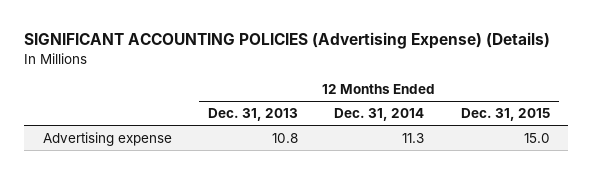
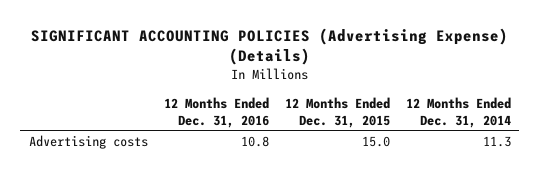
- | 12 Months Ended Dec. 31, 2013 | 12 Months Ended Dec. 31, 2014 | 12 Months Ended Dec. 31, 2015
+ | 12 Months Ended Dec. 31, 2016 | 12 Months Ended Dec. 31, 2015 | 12 Months Ended Dec. 31, 2014
- Advertising expense | 10.8 | 11.3 | 15.0
+ Advertising costs | 10.8 | 15.0 | 11.3

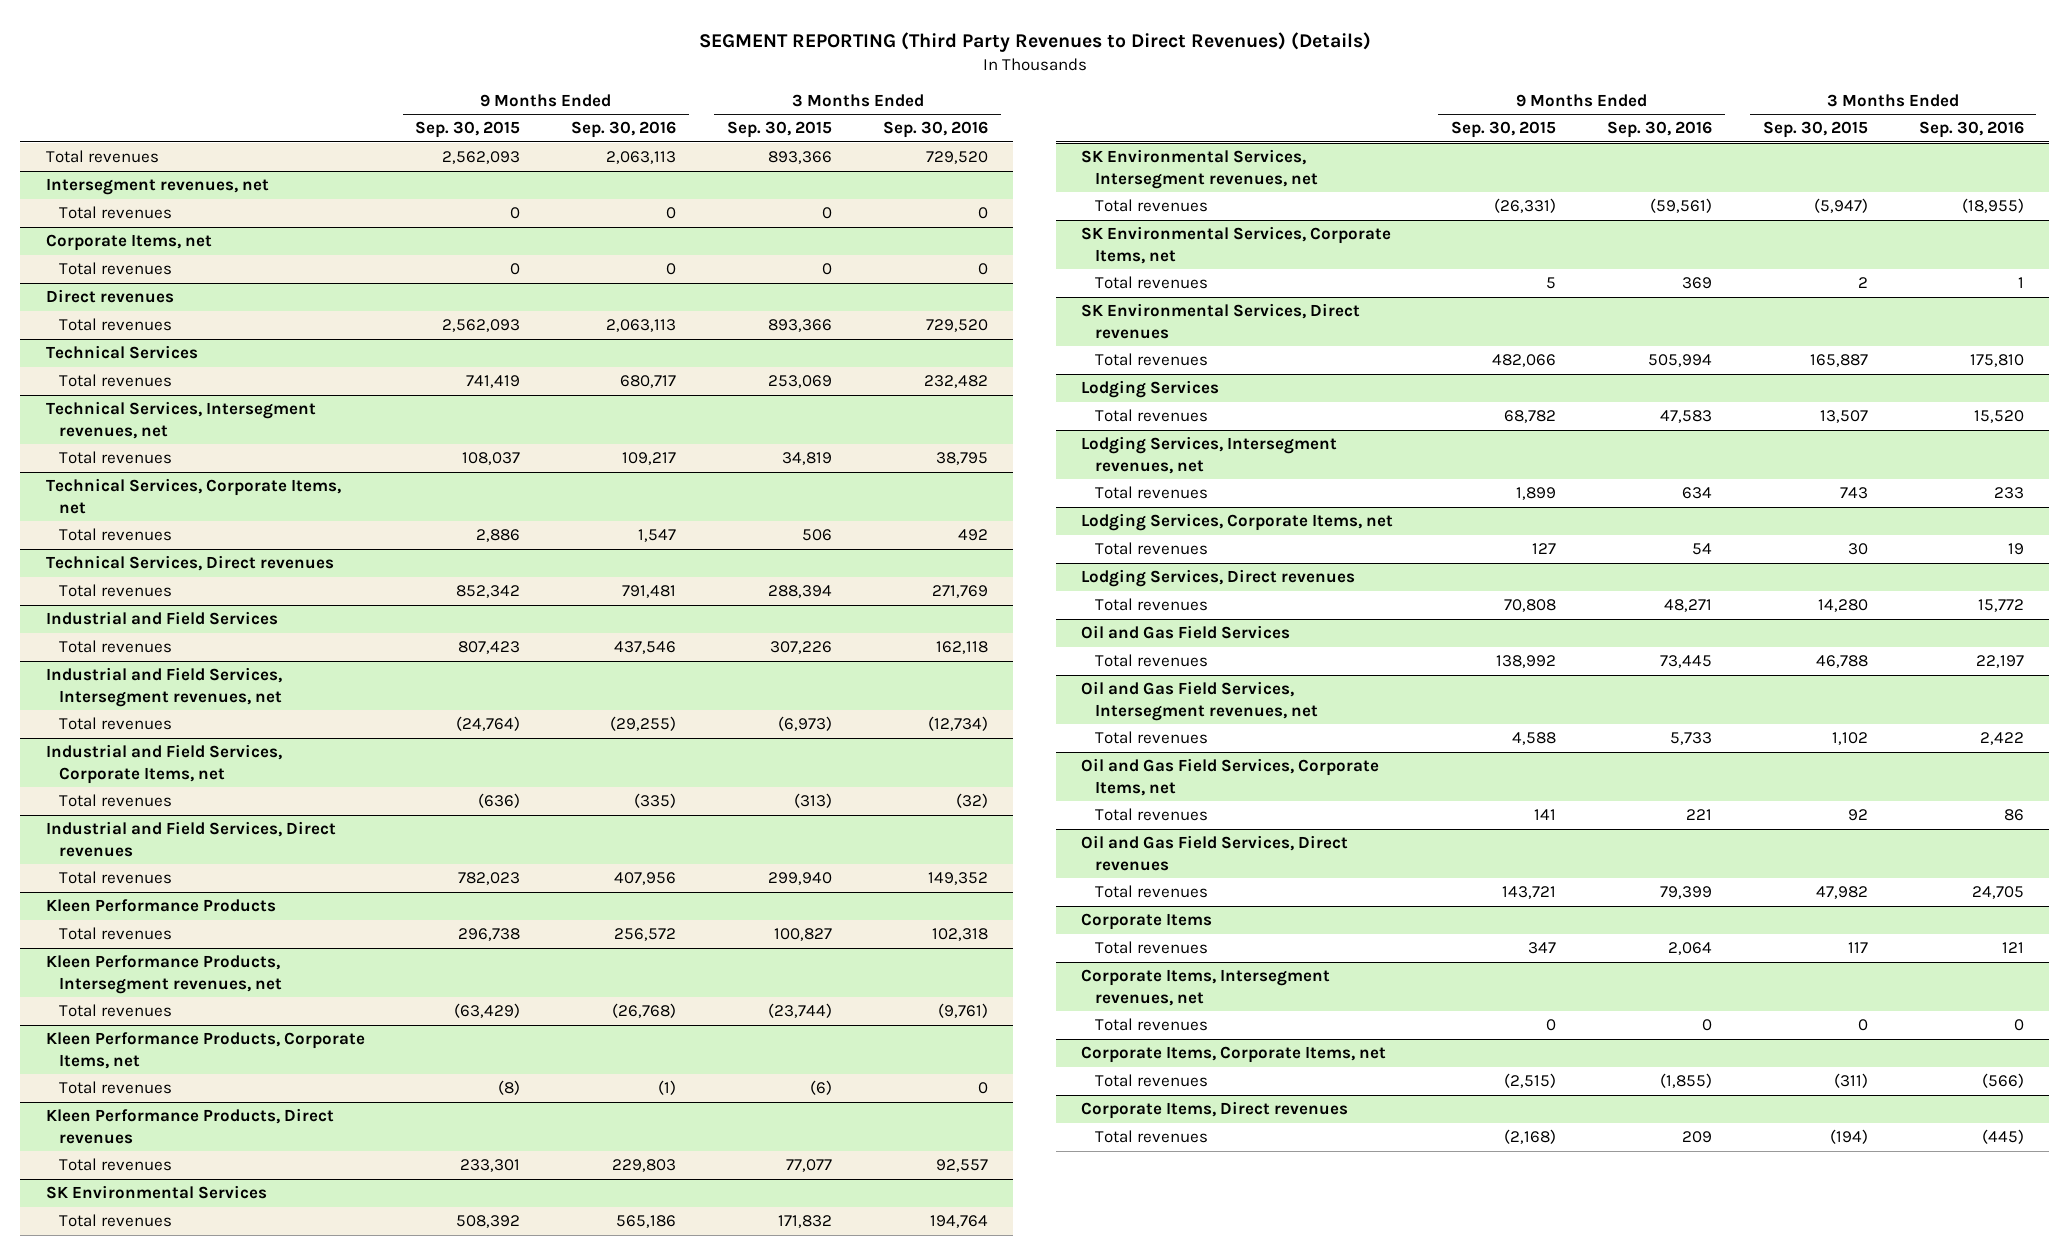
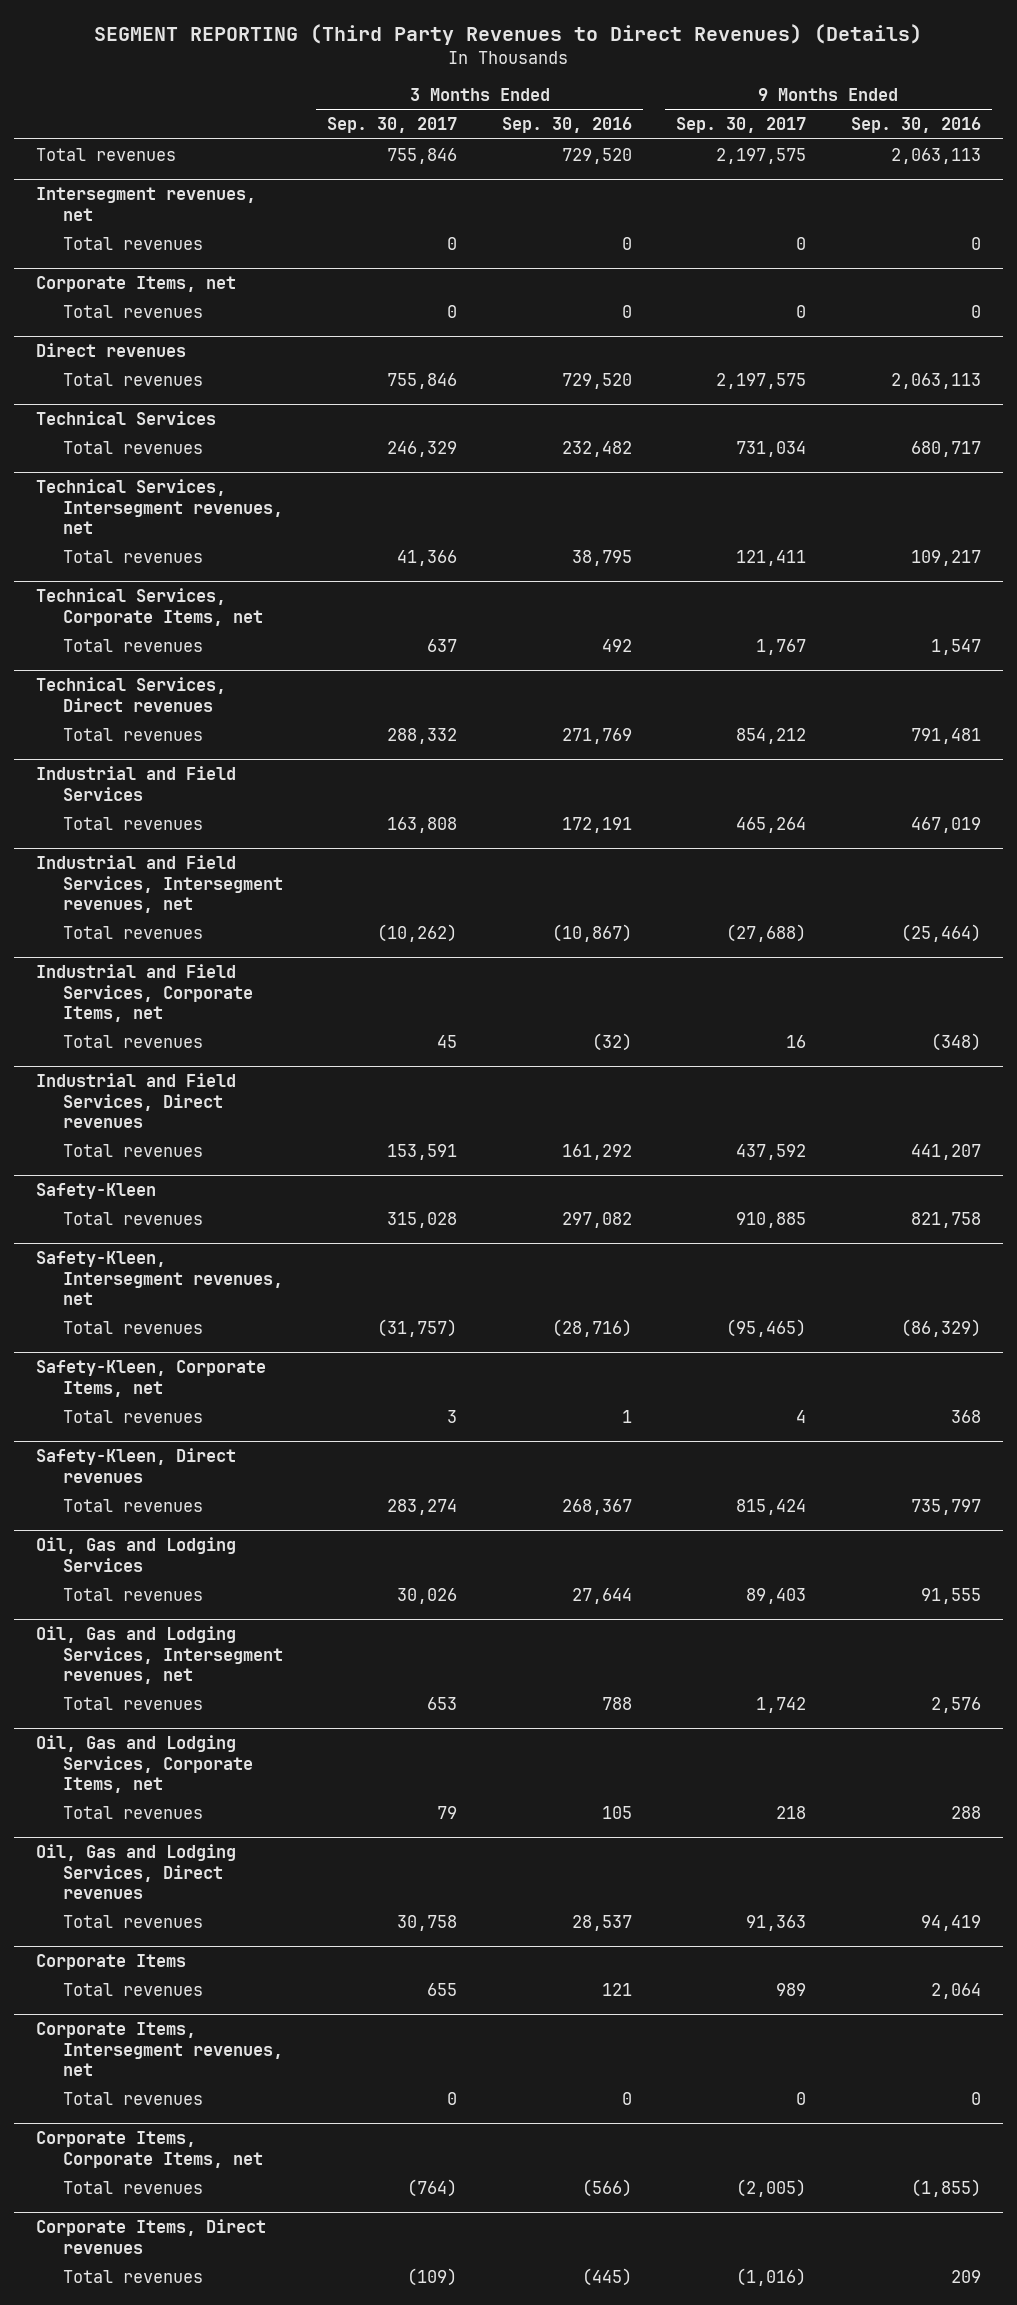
- | 9 Months Ended Sep. 30, 2015 | 9 Months Ended Sep. 30, 2016 | 3 Months Ended Sep. 30, 2015 | 3 Months Ended Sep. 30, 2016
+ | 3 Months Ended Sep. 30, 2017 | 3 Months Ended Sep. 30, 2016 | 9 Months Ended Sep. 30, 2017 | 9 Months Ended Sep. 30, 2016
@ Industrial and Field Services
- Total revenues | 807,423 | 437,546 | 307,226 | 162,118
+ Total revenues | 163,808 | 172,191 | 465,264 | 467,019
@ Industrial and Field Services, Intersegment revenues, net
- Total revenues | (24,764) | (29,255) | (6,973) | (12,734)
+ Total revenues | (10,262) | (10,867) | (27,688) | (25,464)
@ Industrial and Field Services, Corporate Items, net
- Total revenues | (636) | (335) | (313) | (32)
+ Total revenues | 45 | (32) | 16 | (348)
@ Industrial and Field Services, Direct revenues
- Total revenues | 782,023 | 407,956 | 299,940 | 149,352
- Kleen Performance Products
- Total revenues | 296,738 | 256,572 | 100,827 | 102,318
- Kleen Performance Products, Intersegment revenues, net
- Total revenues | (63,429) | (26,768) | (23,744) | (9,761)
- Kleen Performance Products, Corporate Items, net
- Total revenues | (8) | (1) | (6) | 0
- Kleen Performance Products, Direct revenues
- Total revenues | 233,301 | 229,803 | 77,077 | 92,557
- SK Environmental Services
- Total revenues | 508,392 | 565,186 | 171,832 | 194,764
- SK Environmental Services, Intersegment revenues, net
- Total revenues | (26,331) | (59,561) | (5,947) | (18,955)
- SK Environmental Services, Corporate Items, net
- Total revenues | 5 | 369 | 2 | 1
- SK Environmental Services, Direct revenues
- Total revenues | 482,066 | 505,994 | 165,887 | 175,810
- Lodging Services
- Total revenues | 68,782 | 47,583 | 13,507 | 15,520
- Lodging Services, Intersegment revenues, net
- Total revenues | 1,899 | 634 | 743 | 233
- Lodging Services, Corporate Items, net
- Total revenues | 127 | 54 | 30 | 19
- Lodging Services, Direct revenues
- Total revenues | 70,808 | 48,271 | 14,280 | 15,772
- Oil and Gas Field Services
- Total revenues | 138,992 | 73,445 | 46,788 | 22,197
- Oil and Gas Field Services, Intersegment revenues, net
- Total revenues | 4,588 | 5,733 | 1,102 | 2,422
- Oil and Gas Field Services, Corporate Items, net
- Total revenues | 141 | 221 | 92 | 86
- Oil and Gas Field Services, Direct revenues
- Total revenues | 143,721 | 79,399 | 47,982 | 24,705
@ Industrial and Field Services, Direct revenues
+ Total revenues | 153,591 | 161,292 | 437,592 | 441,207
+ Safety-Kleen
+ Total revenues | 315,028 | 297,082 | 910,885 | 821,758
+ Safety-Kleen, Intersegment revenues, net
+ Total revenues | (31,757) | (28,716) | (95,465) | (86,329)
+ Safety-Kleen, Corporate Items, net
+ Total revenues | 3 | 1 | 4 | 368
+ Safety-Kleen, Direct revenues
+ Total revenues | 283,274 | 268,367 | 815,424 | 735,797
+ Oil, Gas and Lodging Services
+ Total revenues | 30,026 | 27,644 | 89,403 | 91,555
+ Oil, Gas and Lodging Services, Intersegment revenues, net
+ Total revenues | 653 | 788 | 1,742 | 2,576
+ Oil, Gas and Lodging Services, Corporate Items, net
+ Total revenues | 79 | 105 | 218 | 288
+ Oil, Gas and Lodging Services, Direct revenues
+ Total revenues | 30,758 | 28,537 | 91,363 | 94,419

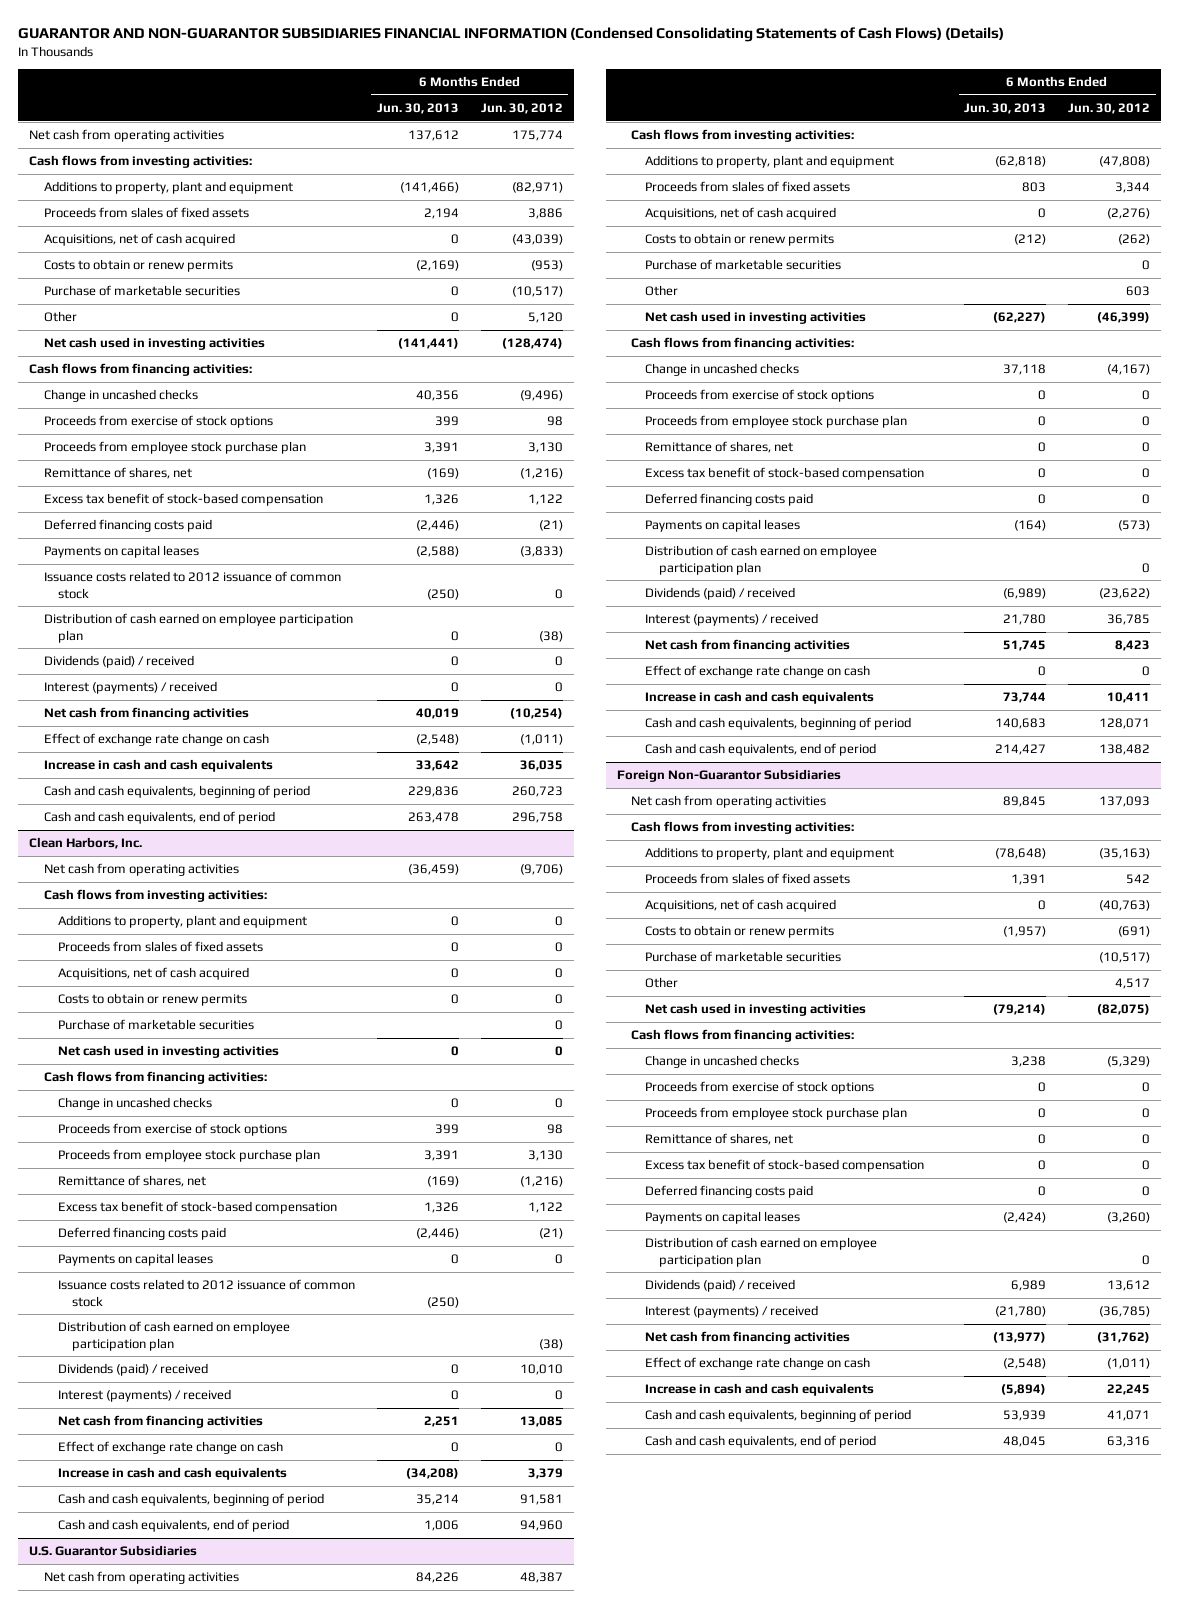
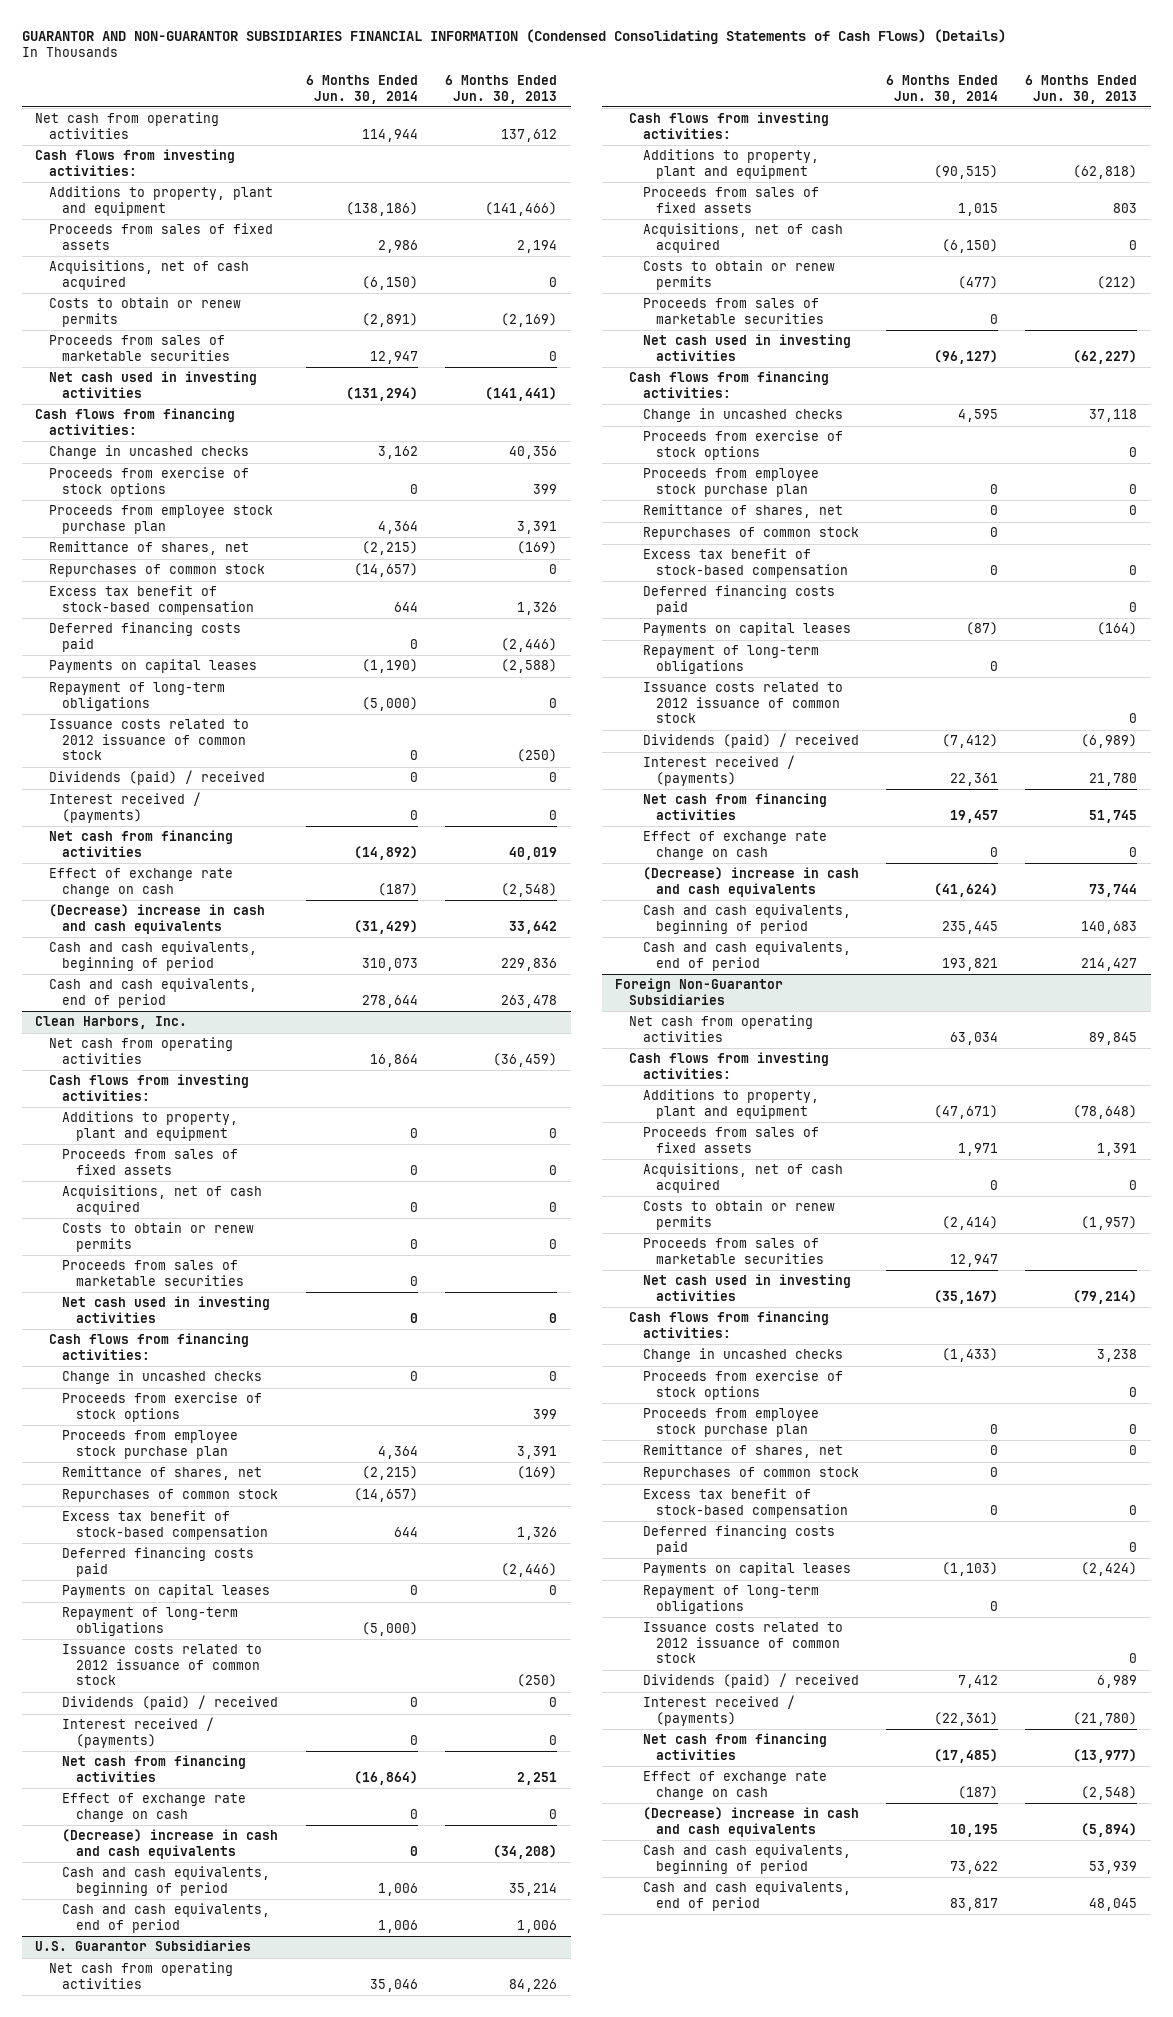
- | 6 Months Ended Jun. 30, 2013 | 6 Months Ended Jun. 30, 2012
+ | 6 Months Ended Jun. 30, 2014 | 6 Months Ended Jun. 30, 2013
- Proceeds from slales of fixed assets | 2,194 | 3,886
+ Proceeds from sales of fixed assets | 2,986 | 2,194
- Purchase of marketable securities | 0 | (10,517)
- Other | 0 | 5,120
+ Proceeds from sales of marketable securities | 12,947 | 0
+ Repurchases of common stock | (14,657) | 0
+ Repayment of long-term obligations | (5,000) | 0
- Distribution of cash earned on employee participation plan | 0 | (38)
- Interest (payments) / received | 0 | 0
+ Interest received / (payments) | 0 | 0
- Increase in cash and cash equivalents | 33,642 | 36,035
+ (Decrease) increase in cash and cash equivalents | (31,429) | 33,642
@ Clean Harbors, Inc.
- Proceeds from slales of fixed assets | 0 | 0
+ Proceeds from sales of fixed assets | 0 | 0
- Purchase of marketable securities | | 0
+ Proceeds from sales of marketable securities | 0 |
+ Repurchases of common stock | (14,657) |
+ Repayment of long-term obligations | (5,000) |
- Distribution of cash earned on employee participation plan | | (38)
- Interest (payments) / received | 0 | 0
+ Interest received / (payments) | 0 | 0
- Increase in cash and cash equivalents | (34,208) | 3,379
+ (Decrease) increase in cash and cash equivalents | 0 | (34,208)
@ U.S. Guarantor Subsidiaries
- Proceeds from slales of fixed assets | 803 | 3,344
+ Proceeds from sales of fixed assets | 1,015 | 803
- Purchase of marketable securities | | 0
- Other | | 603
+ Proceeds from sales of marketable securities | 0 |
+ Repurchases of common stock | 0 |
- Distribution of cash earned on employee participation plan | | 0
+ Repayment of long-term obligations | 0 |
+ Issuance costs related to 2012 issuance of common stock | | 0
- Interest (payments) / received | 21,780 | 36,785
+ Interest received / (payments) | 22,361 | 21,780
- Increase in cash and cash equivalents | 73,744 | 10,411
+ (Decrease) increase in cash and cash equivalents | (41,624) | 73,744
@ Foreign Non-Guarantor Subsidiaries
- Proceeds from slales of fixed assets | 1,391 | 542
+ Proceeds from sales of fixed assets | 1,971 | 1,391
- Purchase of marketable securities | | (10,517)
- Other | | 4,517
+ Proceeds from sales of marketable securities | 12,947 |
+ Repurchases of common stock | 0 |
- Distribution of cash earned on employee participation plan | | 0
+ Repayment of long-term obligations | 0 |
+ Issuance costs related to 2012 issuance of common stock | | 0
- Interest (payments) / received | (21,780) | (36,785)
+ Interest received / (payments) | (22,361) | (21,780)
- Increase in cash and cash equivalents | (5,894) | 22,245
+ (Decrease) increase in cash and cash equivalents | 10,195 | (5,894)

